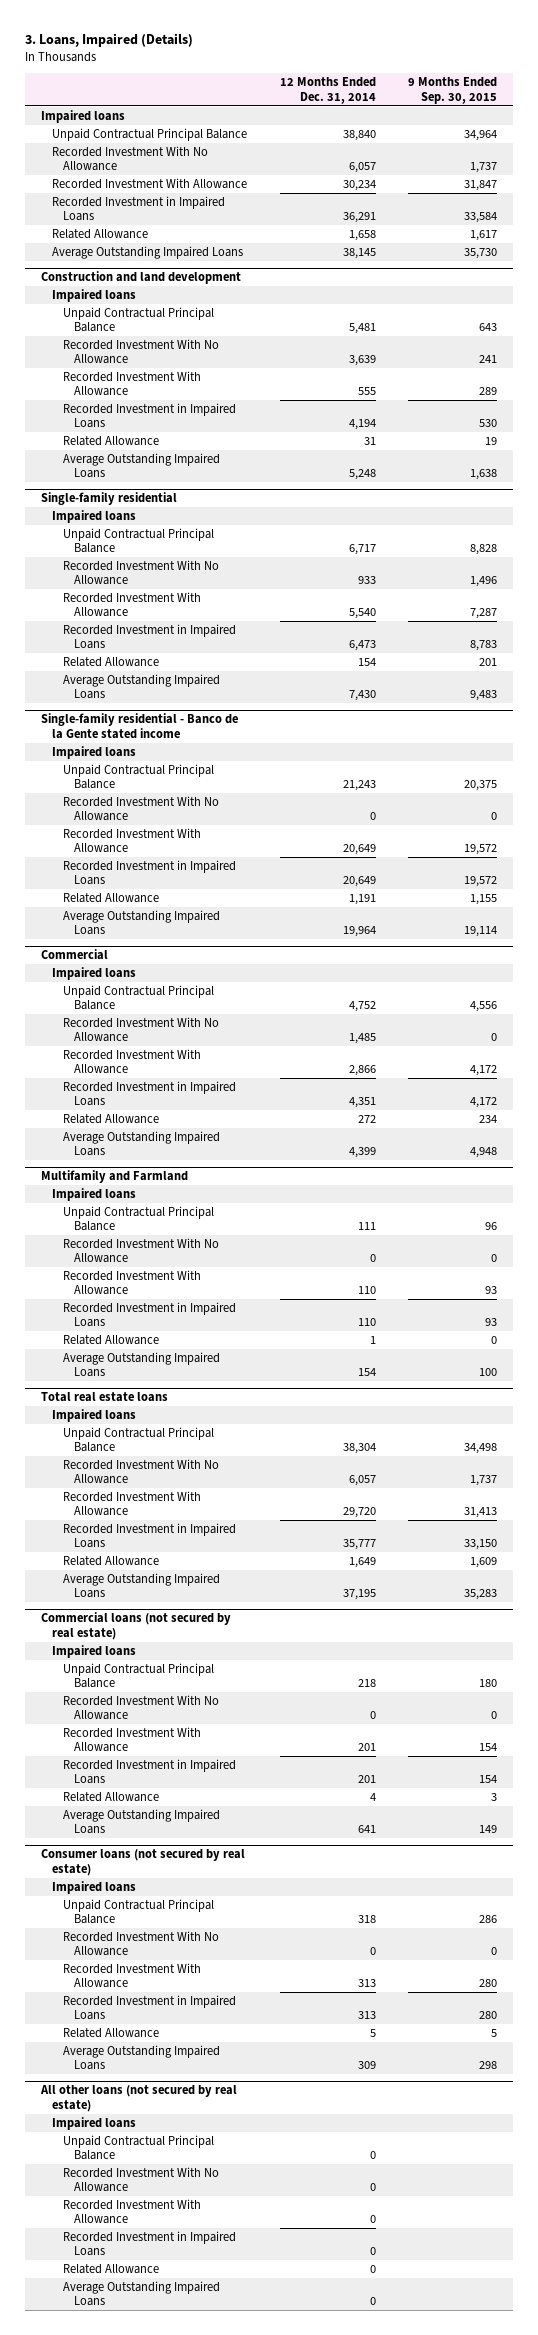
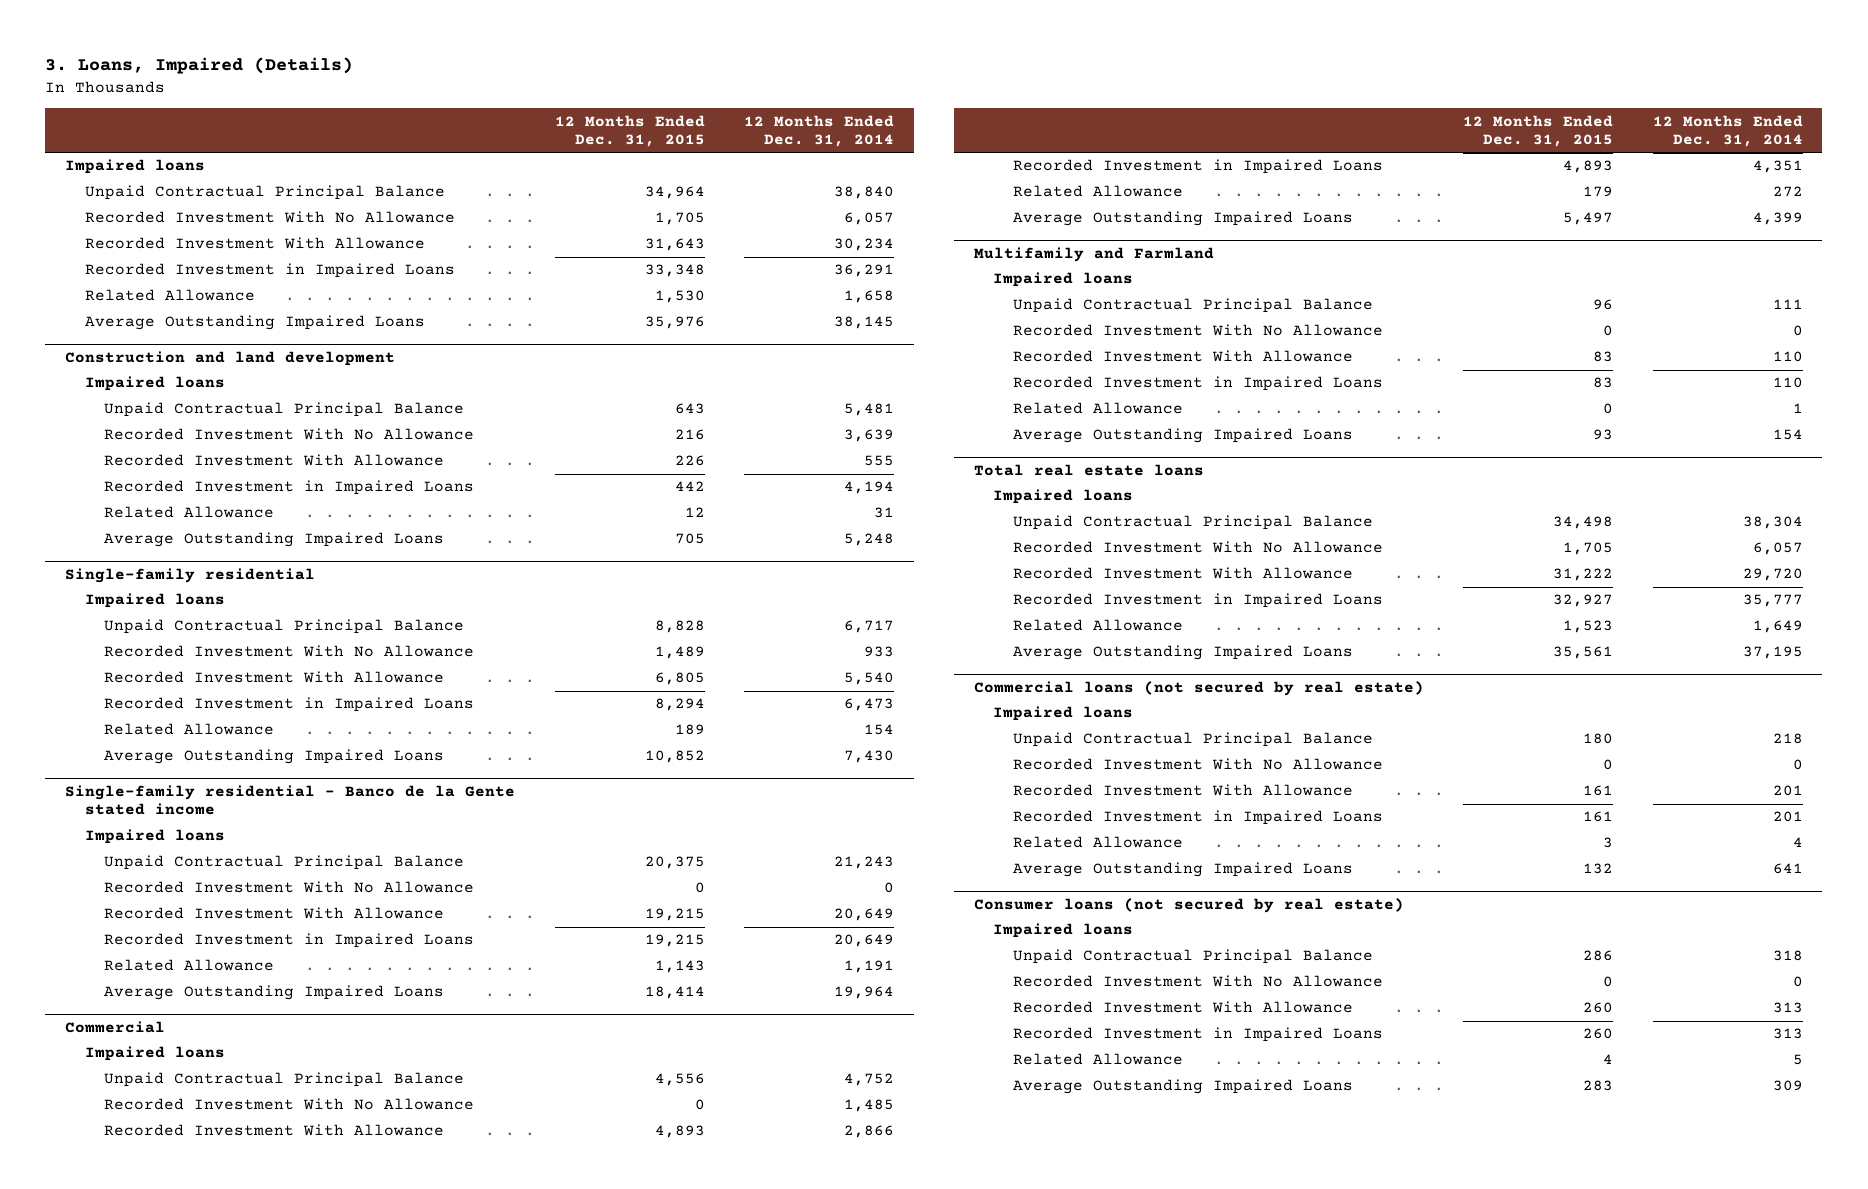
- | 12 Months Ended Dec. 31, 2014 | 9 Months Ended Sep. 30, 2015
+ | 12 Months Ended Dec. 31, 2015 | 12 Months Ended Dec. 31, 2014
- All other loans (not secured by real estate)
- Impaired loans
- Unpaid Contractual Principal Balance | 0 |
- Recorded Investment With No Allowance | 0 |
- Recorded Investment With Allowance | 0 |
- Recorded Investment in Impaired Loans | 0 |
- Related Allowance | 0 |
- Average Outstanding Impaired Loans | 0 |

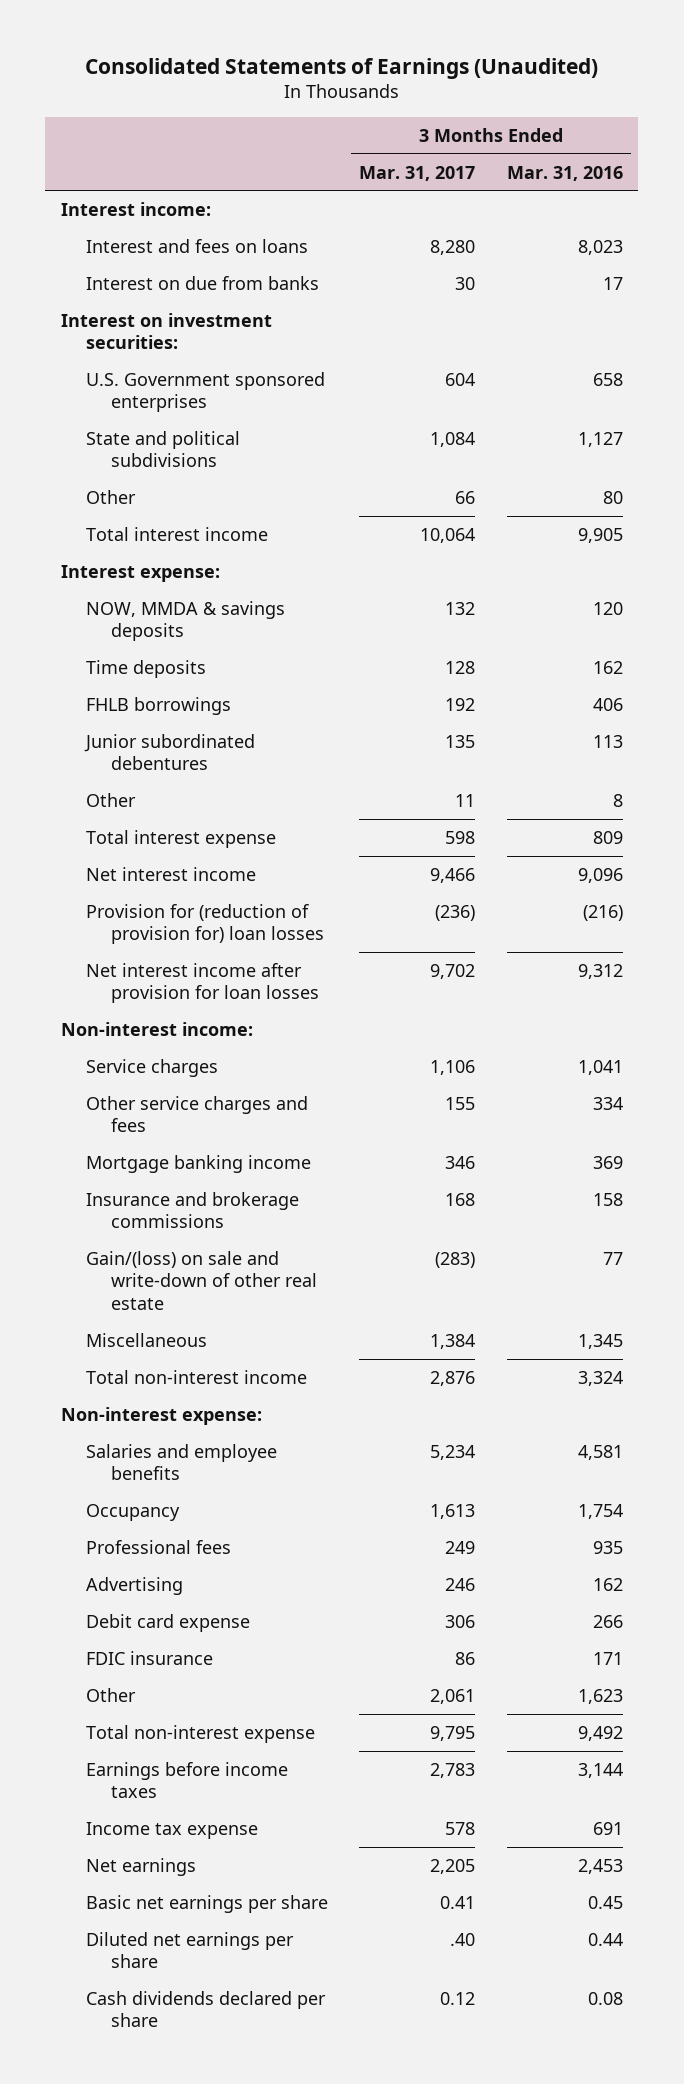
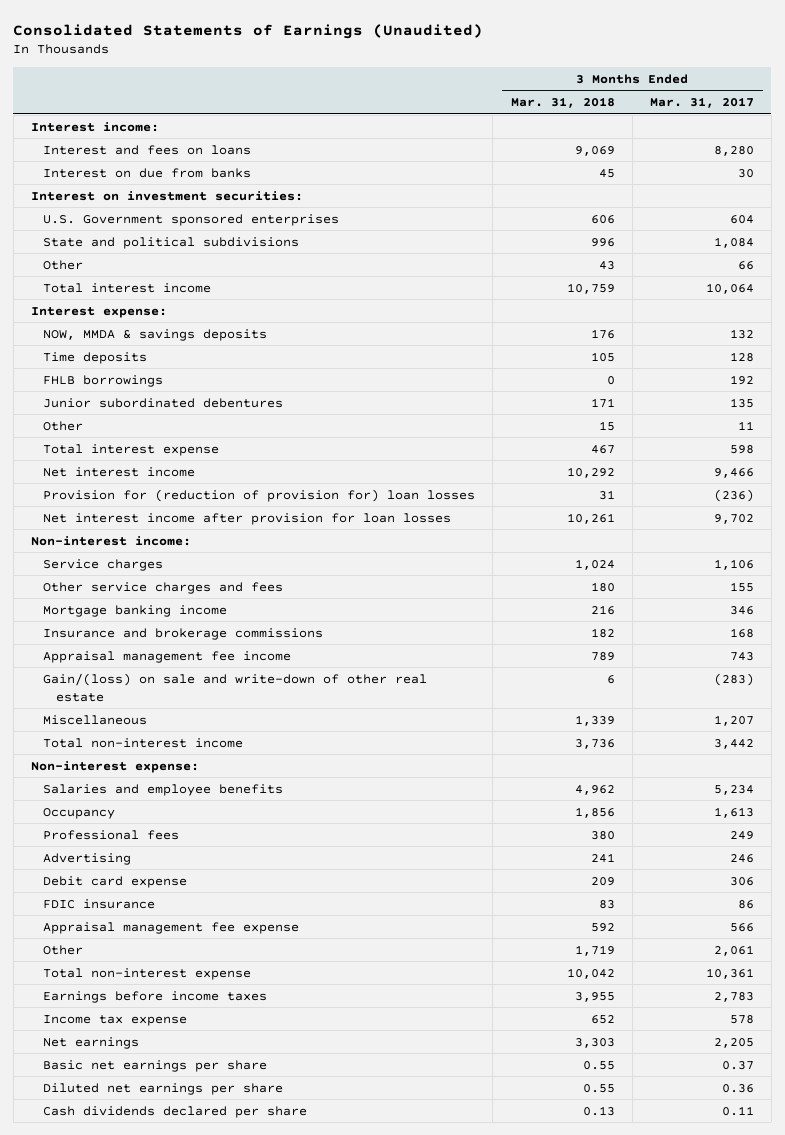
- | 3 Months Ended Mar. 31, 2017 | 3 Months Ended Mar. 31, 2016
+ | 3 Months Ended Mar. 31, 2018 | 3 Months Ended Mar. 31, 2017
+ Appraisal management fee income | 789 | 743
- Miscellaneous | 1,384 | 1,345
- Total non-interest income | 2,876 | 3,324
+ Miscellaneous | 1,339 | 1,207
+ Total non-interest income | 3,736 | 3,442
+ Appraisal management fee expense | 592 | 566
- Total non-interest expense | 9,795 | 9,492
+ Total non-interest expense | 10,042 | 10,361
- Basic net earnings per share | 0.41 | 0.45
- Diluted net earnings per share | .40 | 0.44
- Cash dividends declared per share | 0.12 | 0.08
+ Basic net earnings per share | 0.55 | 0.37
+ Diluted net earnings per share | 0.55 | 0.36
+ Cash dividends declared per share | 0.13 | 0.11

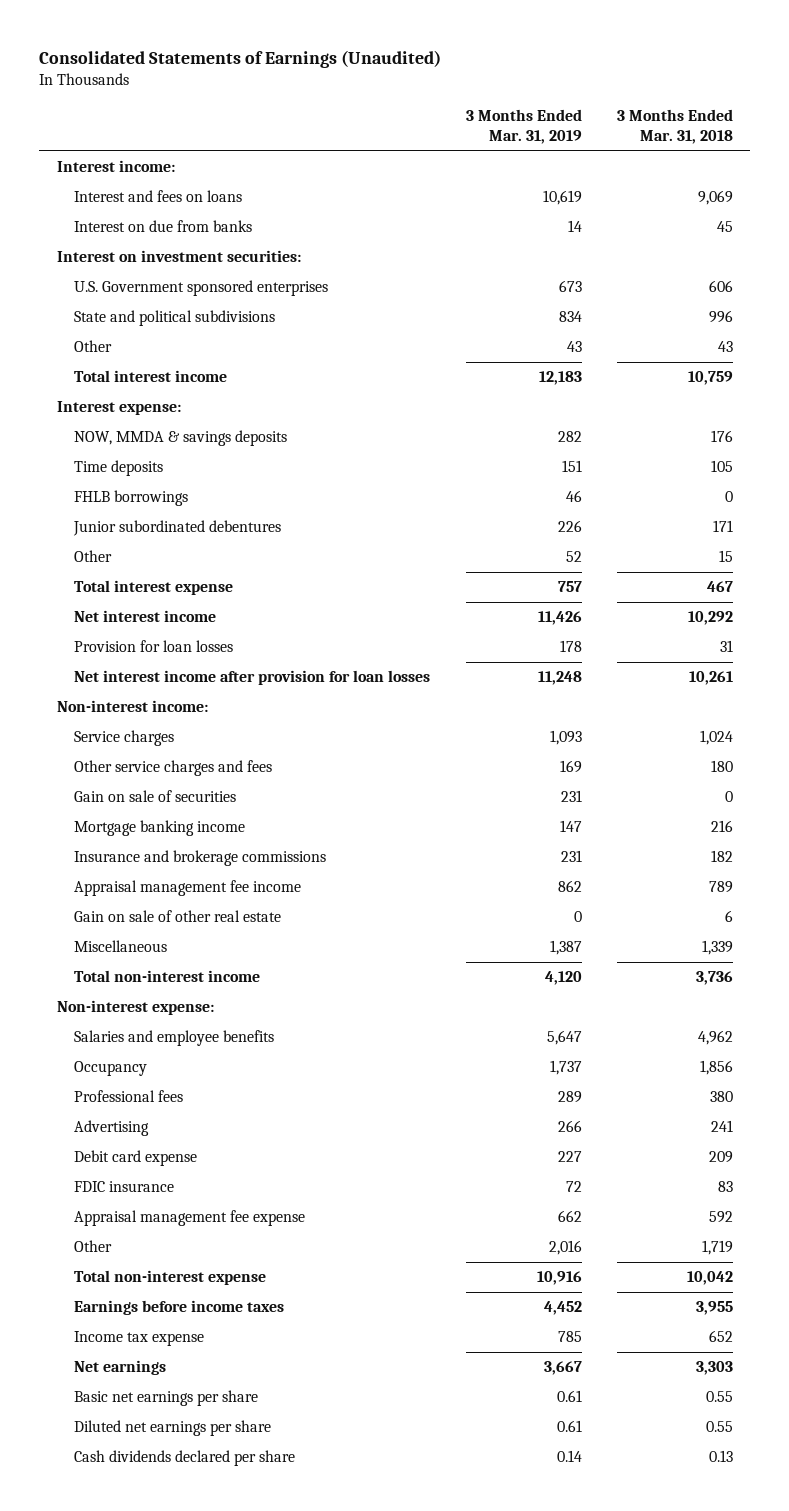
- | 3 Months Ended Mar. 31, 2018 | 3 Months Ended Mar. 31, 2017
+ | 3 Months Ended Mar. 31, 2019 | 3 Months Ended Mar. 31, 2018
- Provision for (reduction of provision for) loan losses | 31 | (236)
+ Provision for loan losses | 178 | 31
+ Gain on sale of securities | 231 | 0
- Gain/(loss) on sale and write-down of other real estate | 6 | (283)
+ Gain on sale of other real estate | 0 | 6

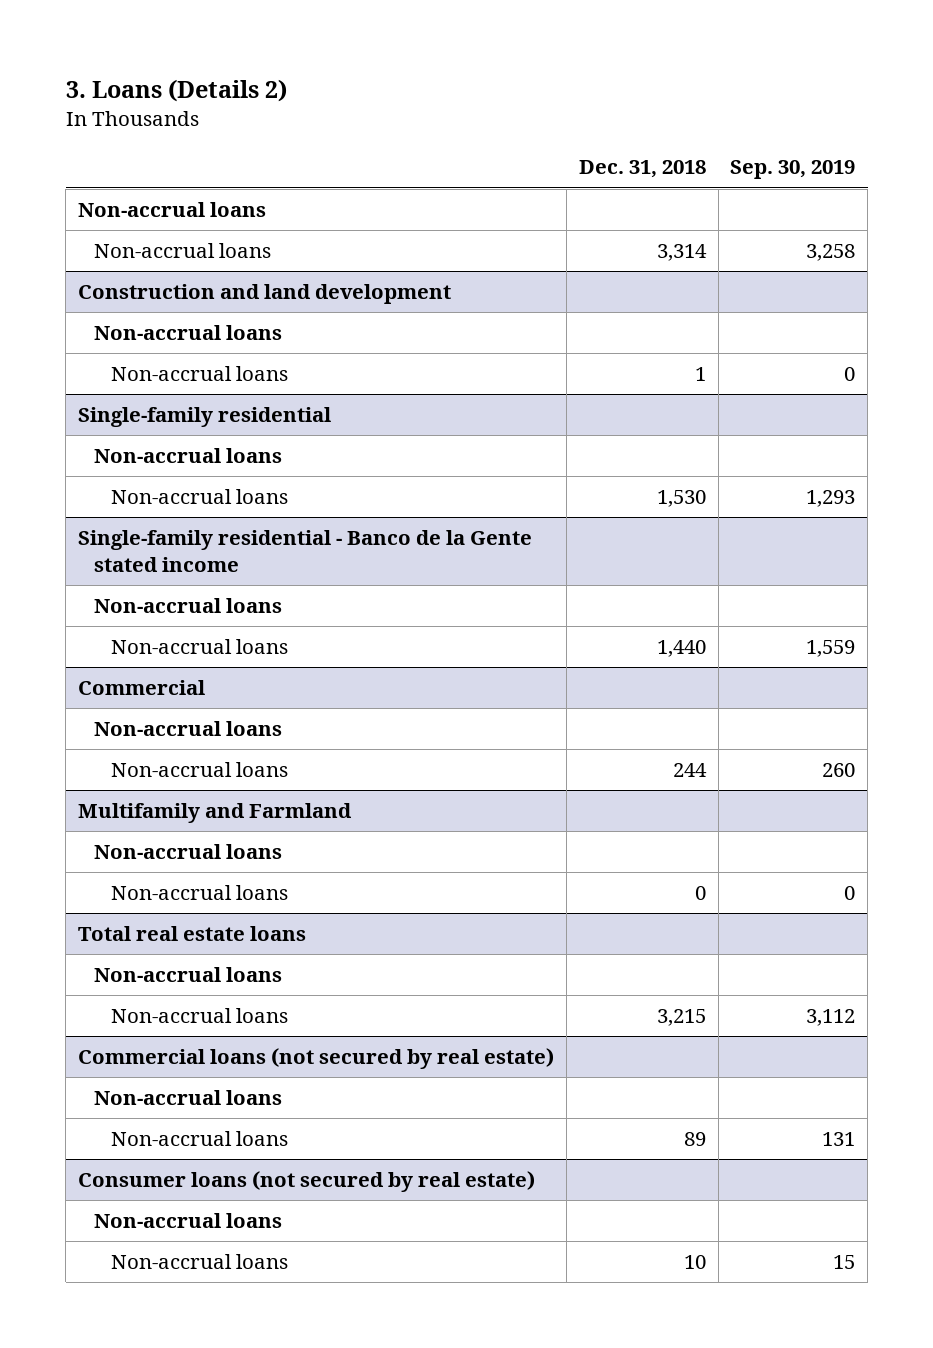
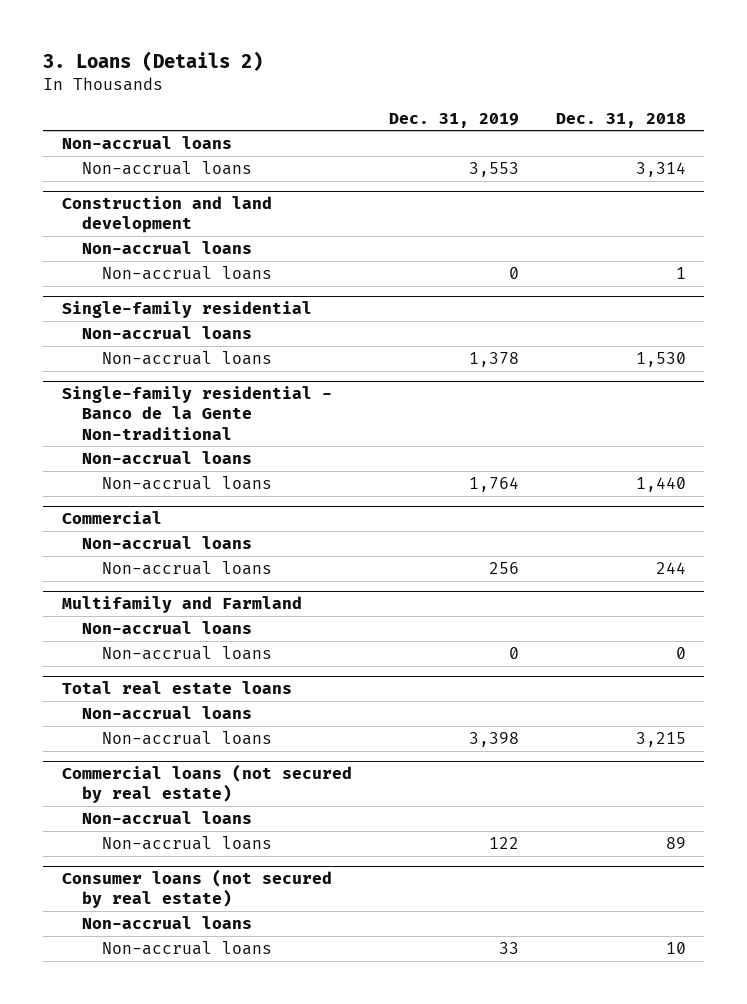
- | Dec. 31, 2018 | Sep. 30, 2019
+ | Dec. 31, 2019 | Dec. 31, 2018
- Single-family residential - Banco de la Gente stated income
+ Single-family residential - Banco de la Gente Non-traditional

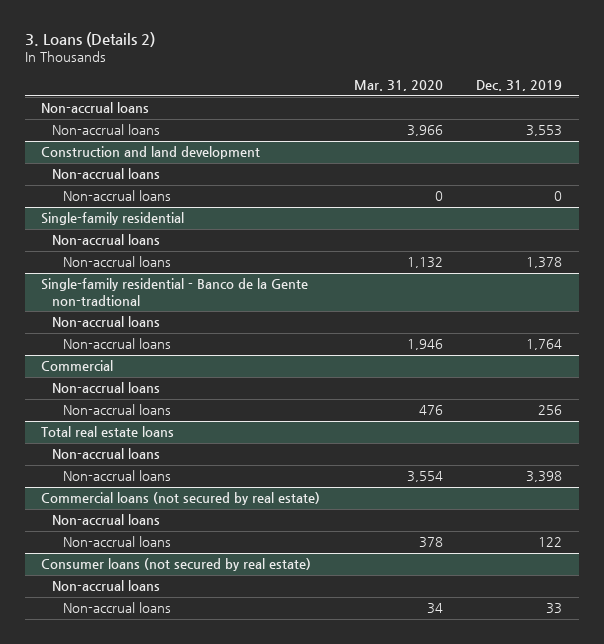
- | Dec. 31, 2019 | Dec. 31, 2018
+ | Mar. 31, 2020 | Dec. 31, 2019
- Single-family residential - Banco de la Gente Non-traditional
+ Single-family residential - Banco de la Gente non-tradtional
- Multifamily and Farmland
- Non-accrual loans
- Non-accrual loans | 0 | 0

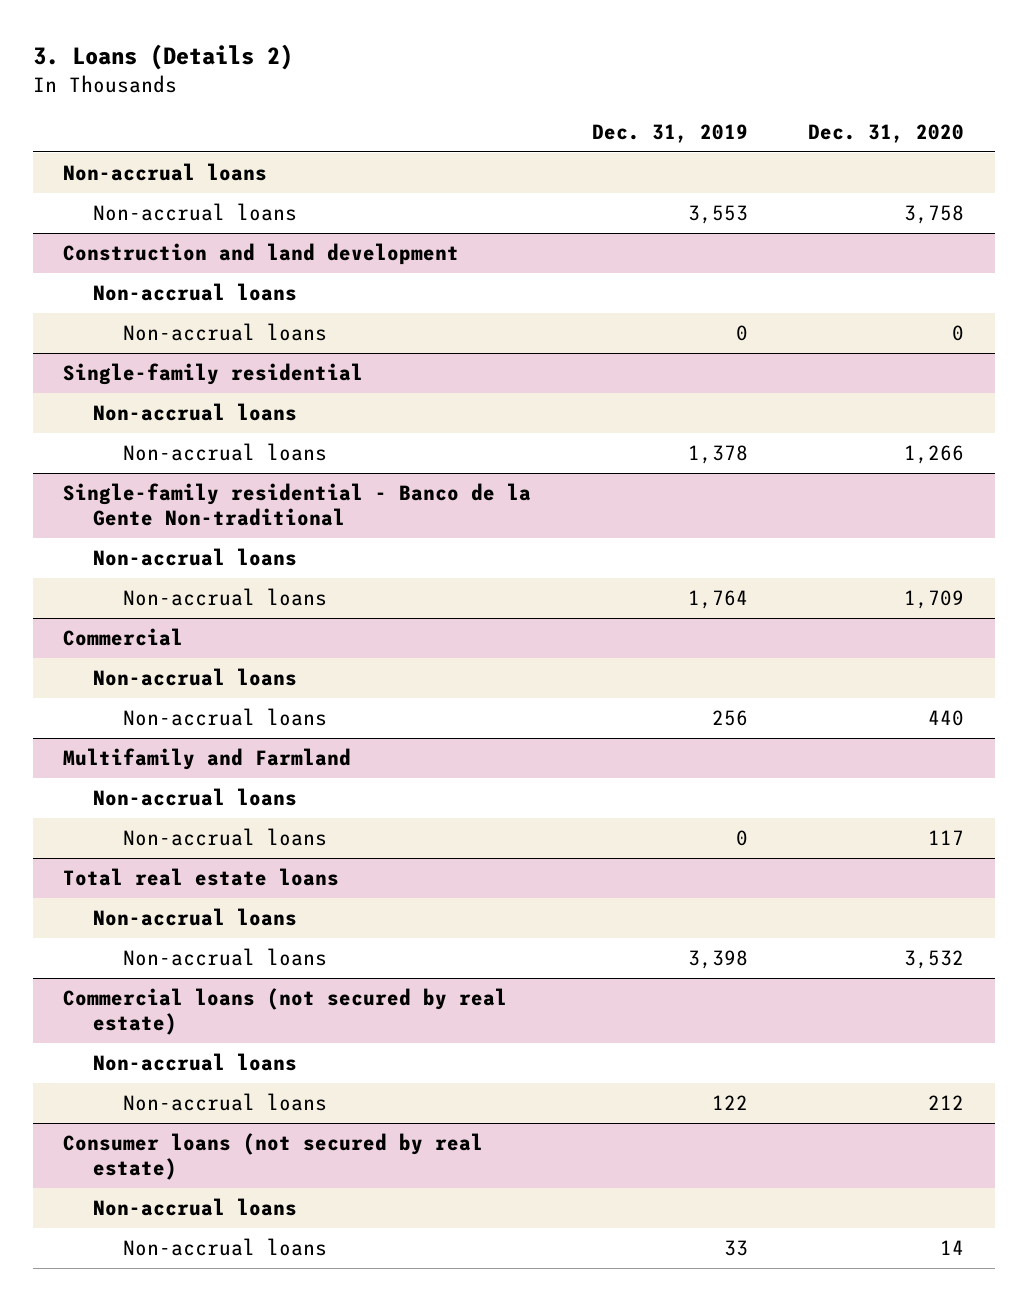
- | Mar. 31, 2020 | Dec. 31, 2019
+ | Dec. 31, 2019 | Dec. 31, 2020
- Single-family residential - Banco de la Gente non-tradtional
+ Single-family residential - Banco de la Gente Non-traditional
+ Multifamily and Farmland
+ Non-accrual loans
+ Non-accrual loans | 0 | 117

